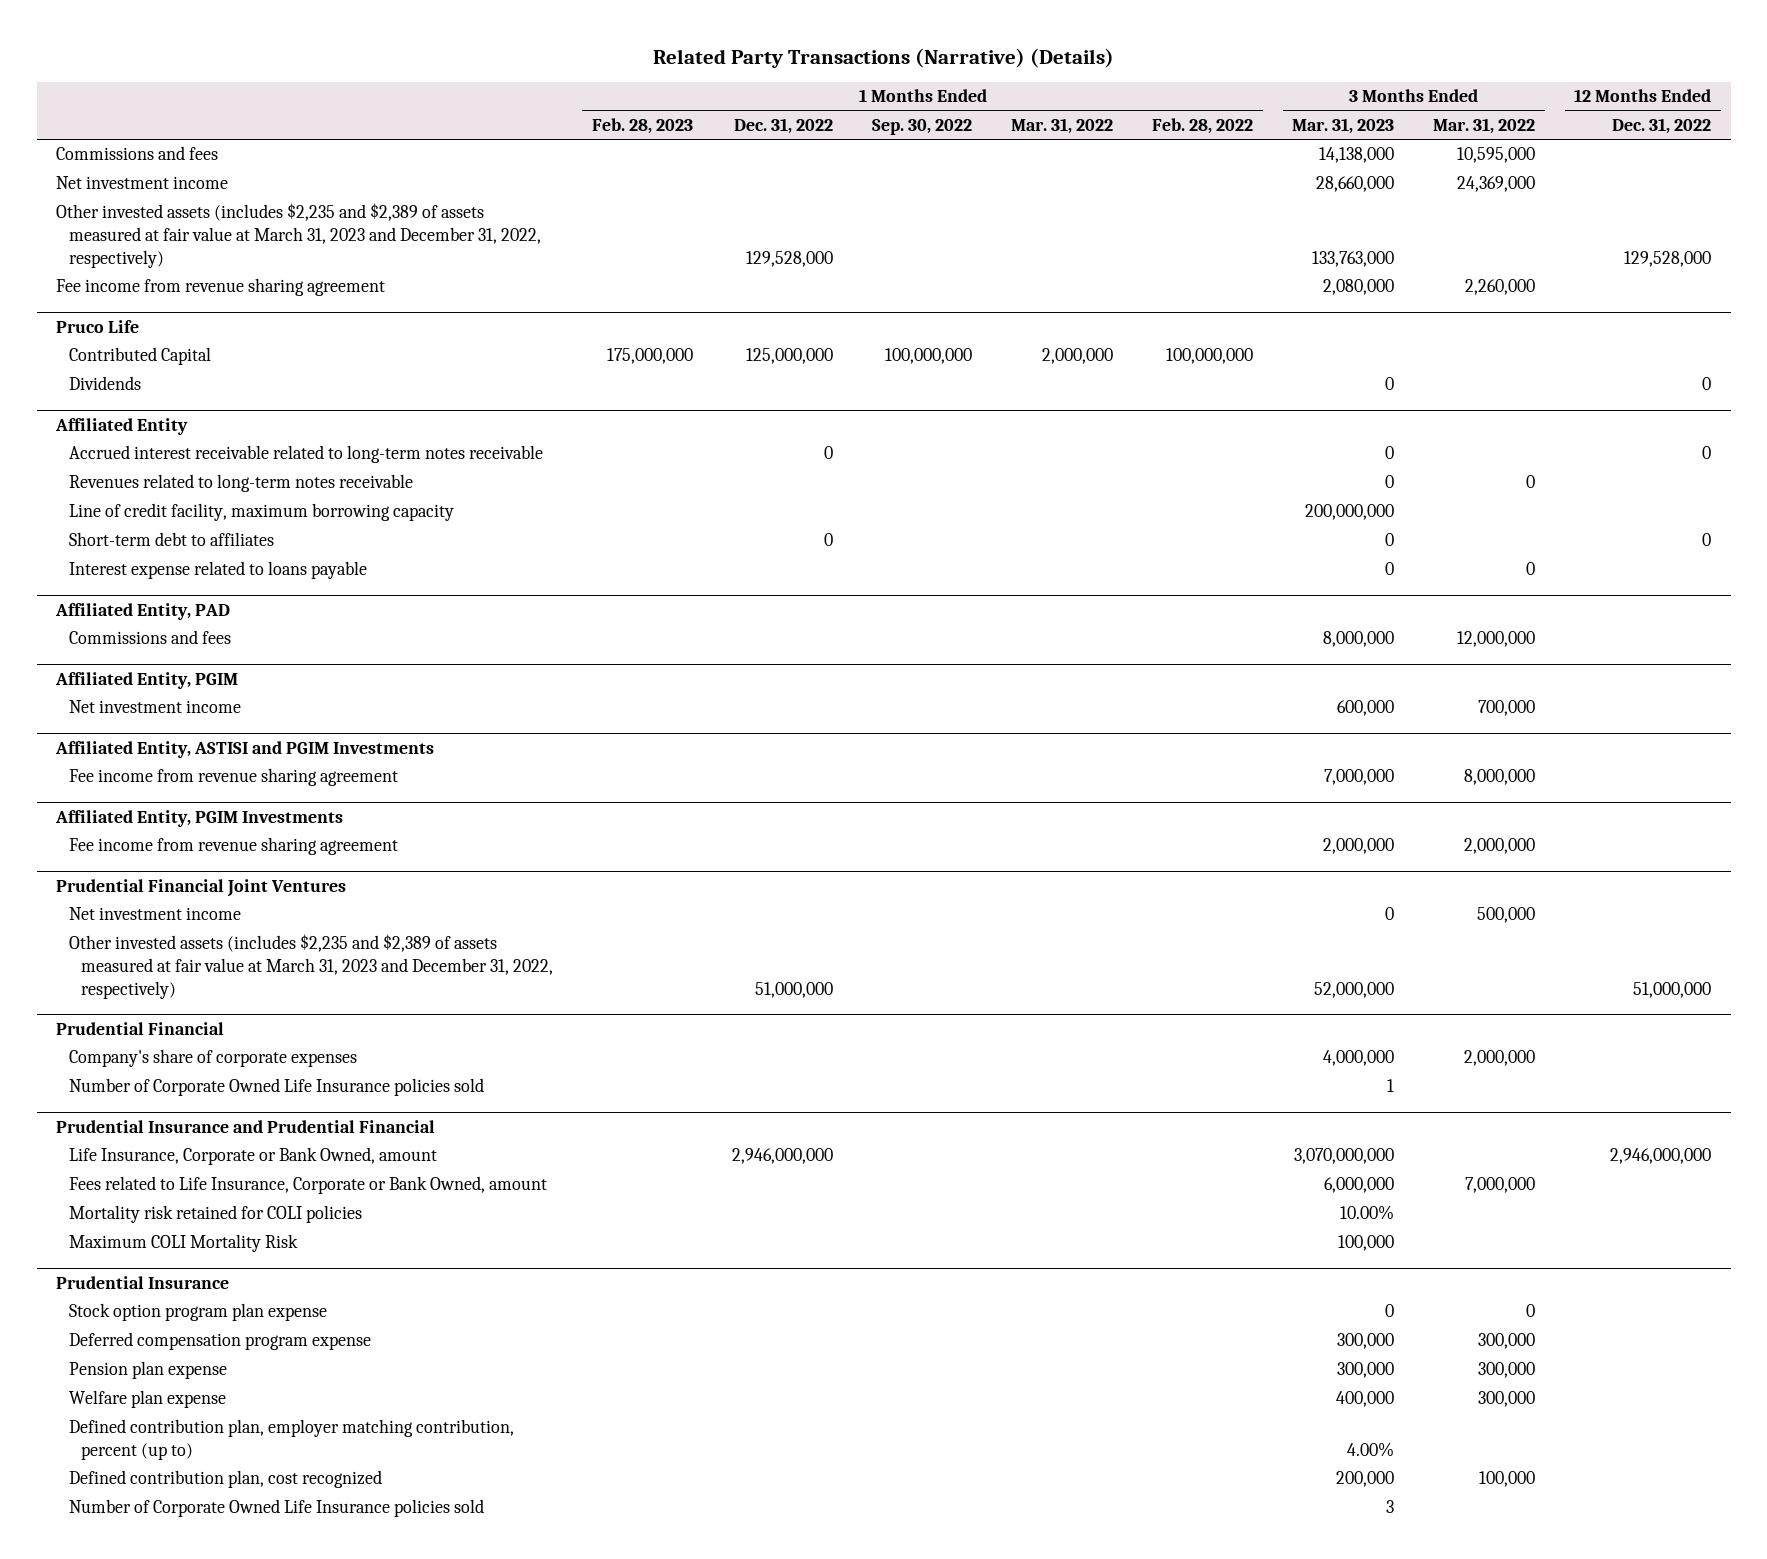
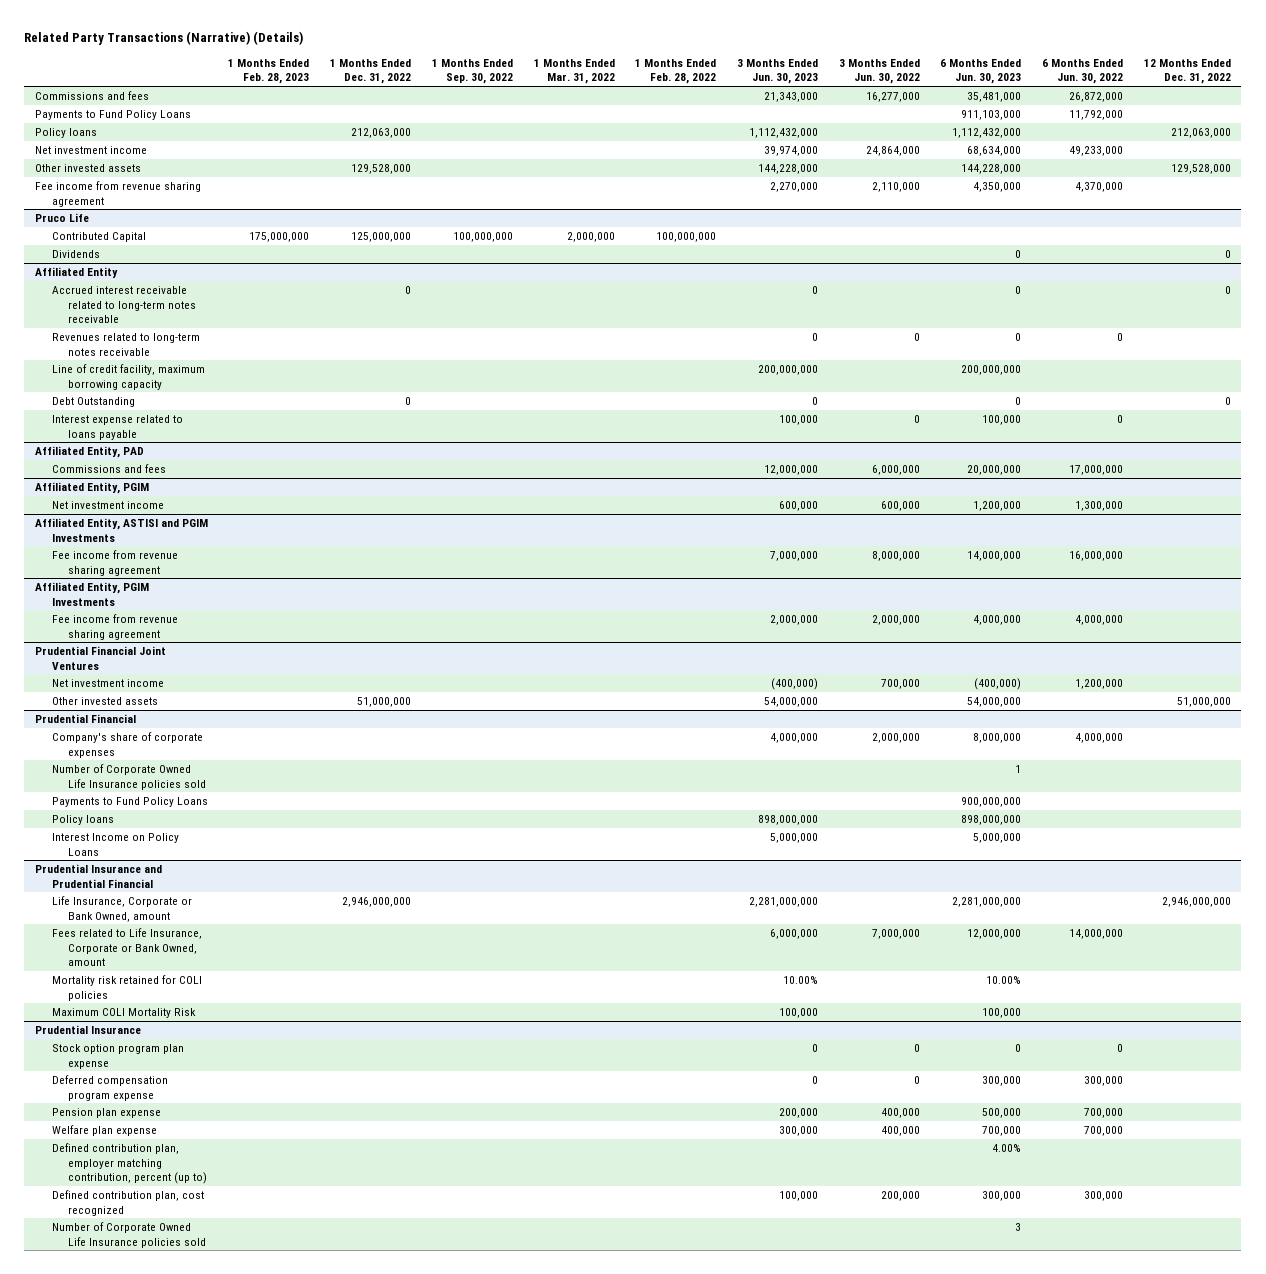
- | 1 Months Ended Feb. 28, 2023 | 1 Months Ended Dec. 31, 2022 | 1 Months Ended Sep. 30, 2022 | 1 Months Ended Mar. 31, 2022 | 1 Months Ended Feb. 28, 2022 | 3 Months Ended Mar. 31, 2023 | 3 Months Ended Mar. 31, 2022 | 12 Months Ended Dec. 31, 2022
+ | 1 Months Ended Feb. 28, 2023 | 1 Months Ended Dec. 31, 2022 | 1 Months Ended Sep. 30, 2022 | 1 Months Ended Mar. 31, 2022 | 1 Months Ended Feb. 28, 2022 | 3 Months Ended Jun. 30, 2023 | 3 Months Ended Jun. 30, 2022 | 6 Months Ended Jun. 30, 2023 | 6 Months Ended Jun. 30, 2022 | 12 Months Ended Dec. 31, 2022
+ Payments to Fund Policy Loans | | | | | | | | 911,103,000 | 11,792,000 |
+ Policy loans | | 212,063,000 | | | | 1,112,432,000 | | 1,112,432,000 | | 212,063,000
- Other invested assets (includes $2,235 and $2,389 of assets measured at fair value at March 31, 2023 and December 31, 2022, respectively) | | 129,528,000 | | | | 133,763,000 | | 129,528,000
+ Other invested assets | | 129,528,000 | | | | 144,228,000 | | 144,228,000 | | 129,528,000
@ Affiliated Entity
- Short-term debt to affiliates | | 0 | | | | 0 | | 0
+ Debt Outstanding | | 0 | | | | 0 | | 0 | | 0
@ Prudential Financial Joint Ventures
- Other invested assets (includes $2,235 and $2,389 of assets measured at fair value at March 31, 2023 and December 31, 2022, respectively) | | 51,000,000 | | | | 52,000,000 | | 51,000,000
+ Other invested assets | | 51,000,000 | | | | 54,000,000 | | 54,000,000 | | 51,000,000
@ Prudential Financial
+ Payments to Fund Policy Loans | | | | | | | | 900,000,000 | |
+ Policy loans | | | | | | 898,000,000 | | 898,000,000 | |
+ Interest Income on Policy Loans | | | | | | 5,000,000 | | 5,000,000 | |

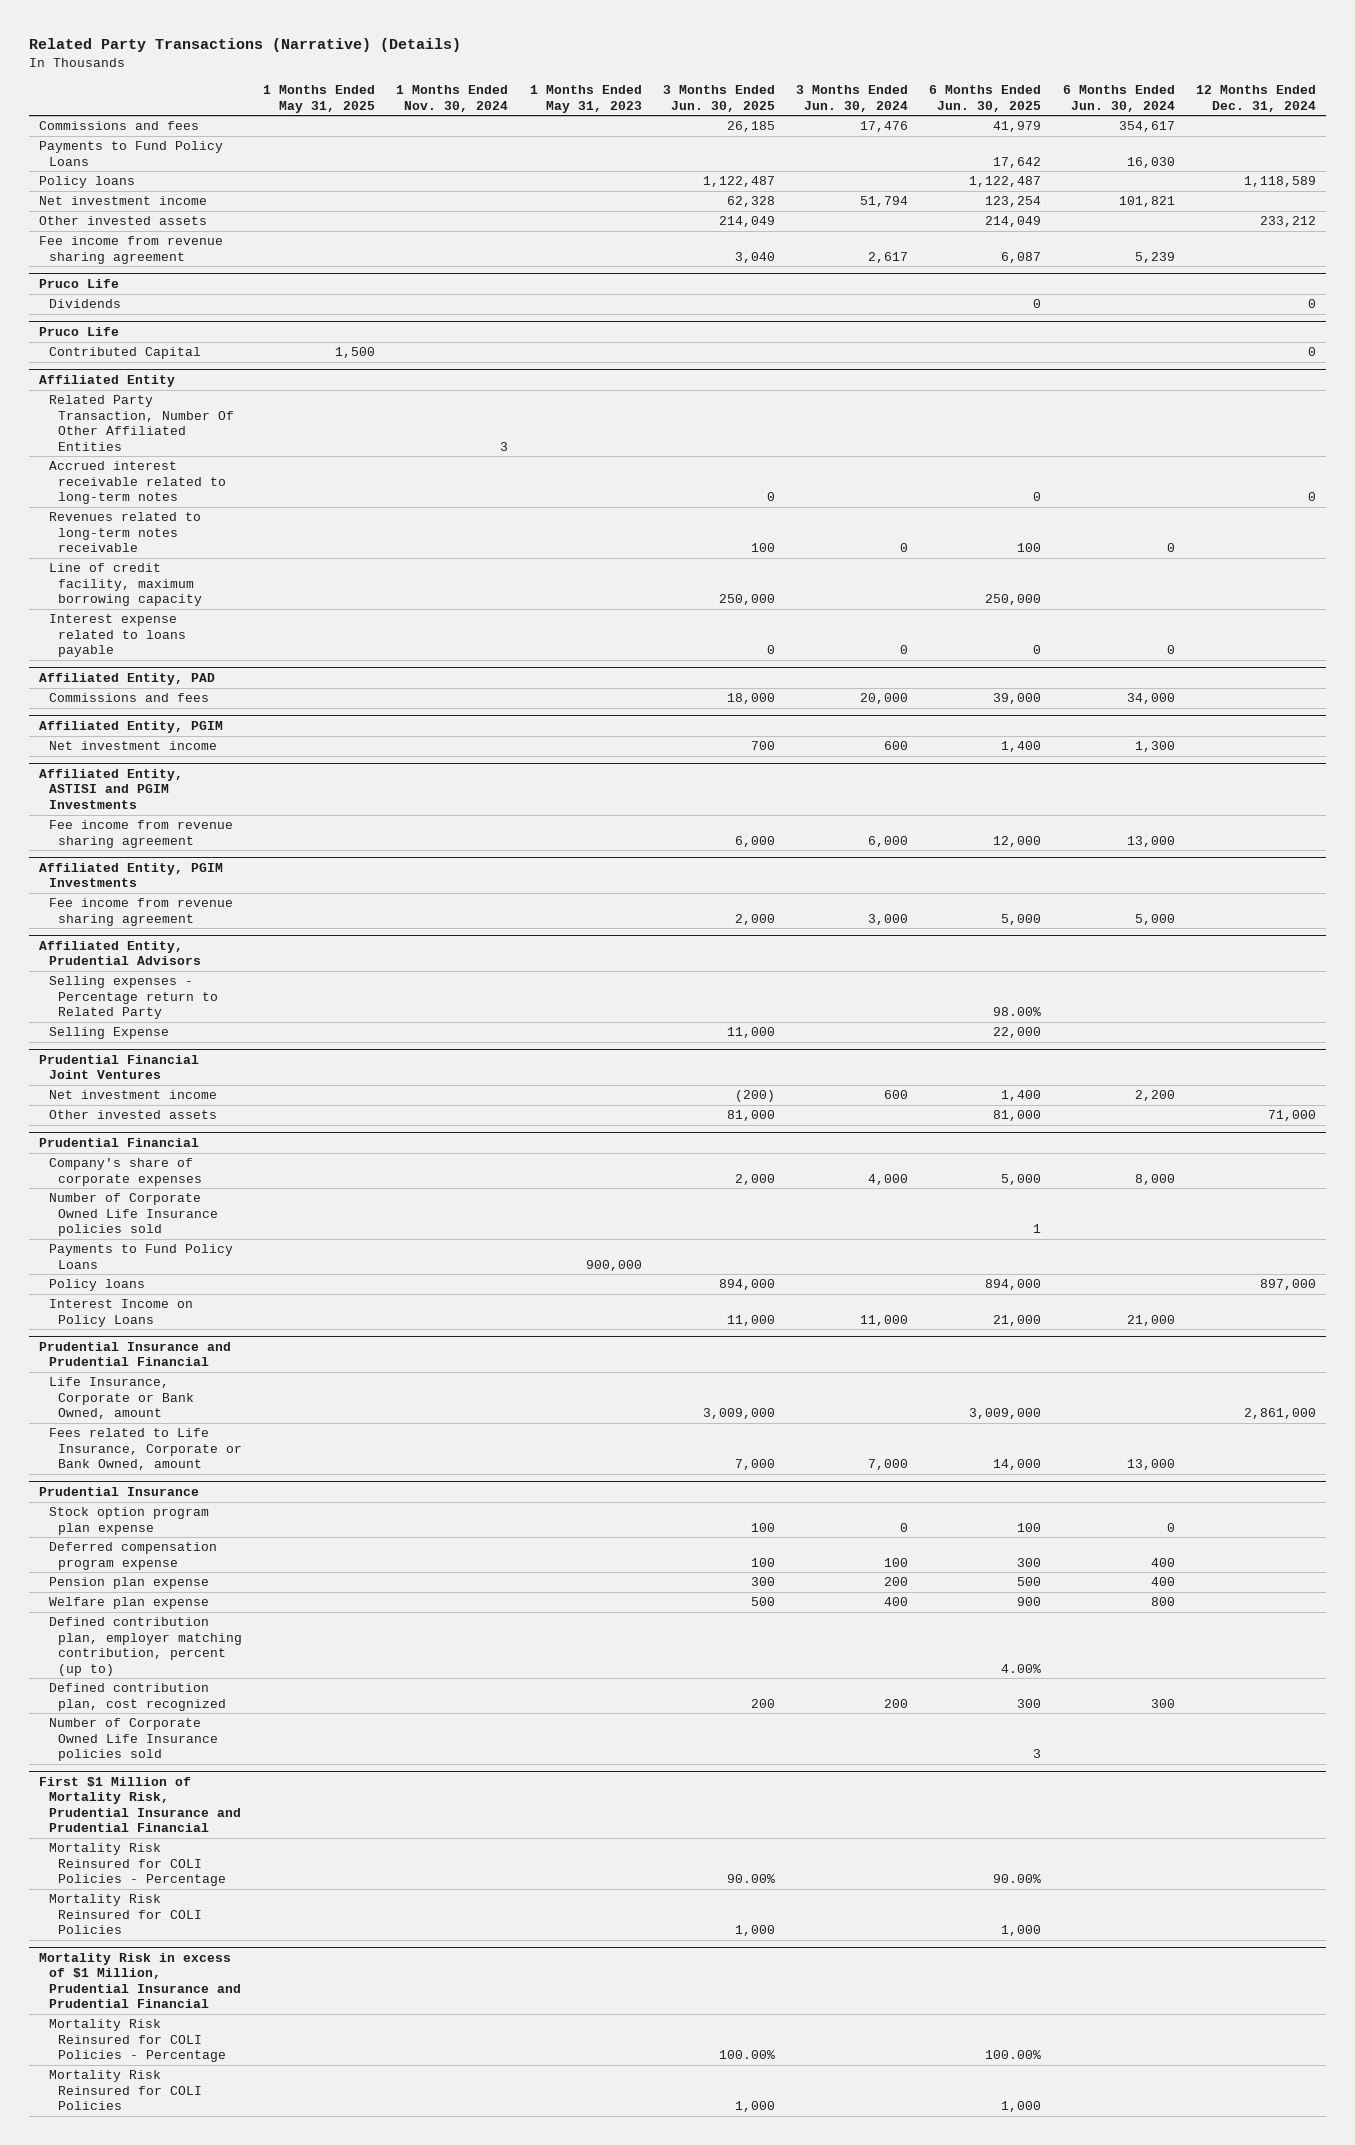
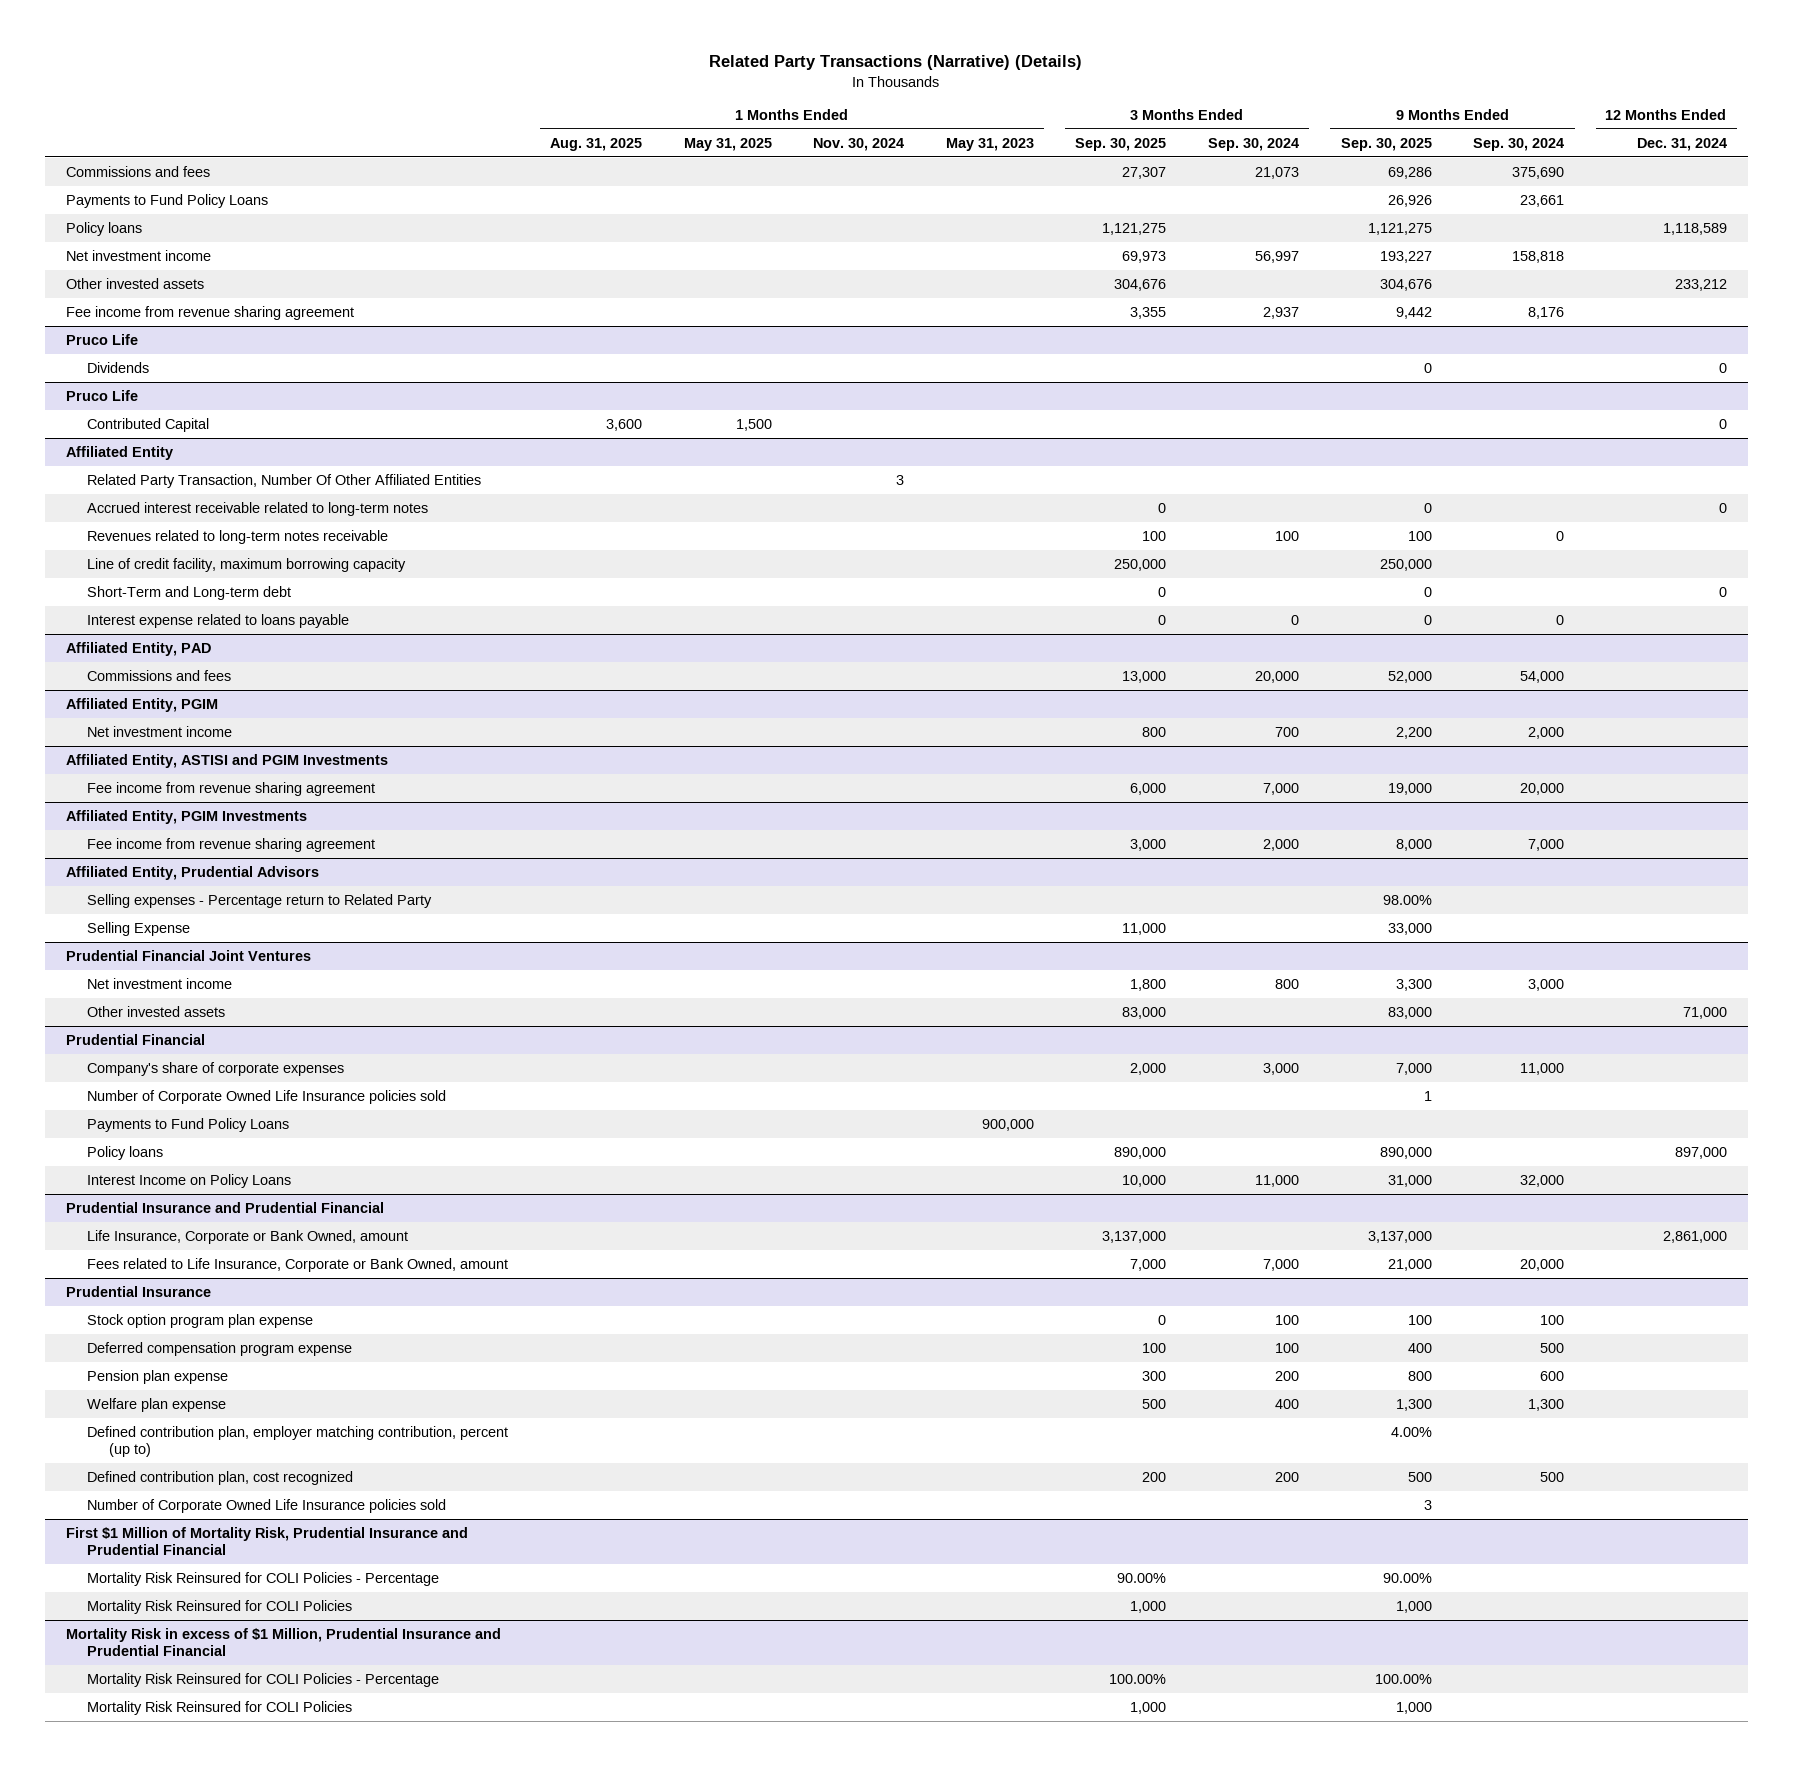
- | 1 Months Ended May 31, 2025 | 1 Months Ended Nov. 30, 2024 | 1 Months Ended May 31, 2023 | 3 Months Ended Jun. 30, 2025 | 3 Months Ended Jun. 30, 2024 | 6 Months Ended Jun. 30, 2025 | 6 Months Ended Jun. 30, 2024 | 12 Months Ended Dec. 31, 2024
+ | 1 Months Ended Aug. 31, 2025 | 1 Months Ended May 31, 2025 | 1 Months Ended Nov. 30, 2024 | 1 Months Ended May 31, 2023 | 3 Months Ended Sep. 30, 2025 | 3 Months Ended Sep. 30, 2024 | 9 Months Ended Sep. 30, 2025 | 9 Months Ended Sep. 30, 2024 | 12 Months Ended Dec. 31, 2024
@ Affiliated Entity
+ Short-Term and Long-term debt | | | | | 0 | | 0 | | 0

